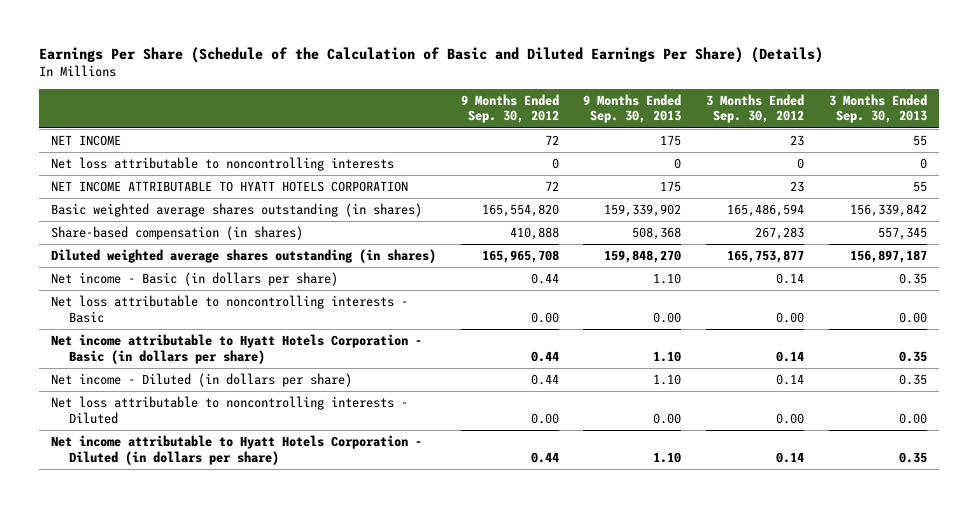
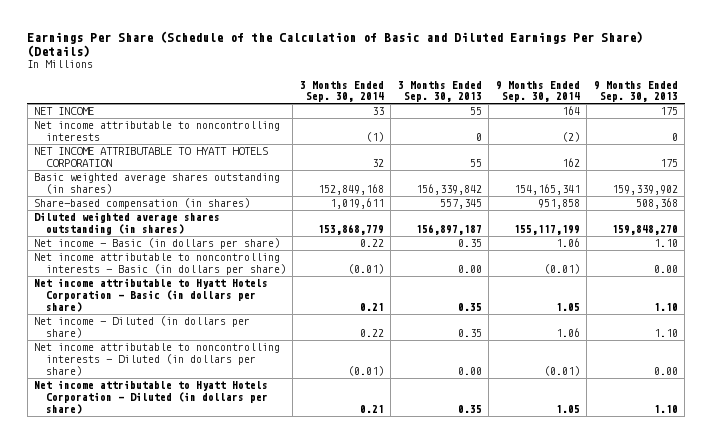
- | 9 Months Ended Sep. 30, 2012 | 9 Months Ended Sep. 30, 2013 | 3 Months Ended Sep. 30, 2012 | 3 Months Ended Sep. 30, 2013
+ | 3 Months Ended Sep. 30, 2014 | 3 Months Ended Sep. 30, 2013 | 9 Months Ended Sep. 30, 2014 | 9 Months Ended Sep. 30, 2013
- Net loss attributable to noncontrolling interests | 0 | 0 | 0 | 0
+ Net income attributable to noncontrolling interests | (1) | 0 | (2) | 0
- Net loss attributable to noncontrolling interests - Basic | 0.00 | 0.00 | 0.00 | 0.00
+ Net income attributable to noncontrolling interests - Basic (in dollars per share) | (0.01) | 0.00 | (0.01) | 0.00
- Net loss attributable to noncontrolling interests - Diluted | 0.00 | 0.00 | 0.00 | 0.00
+ Net income attributable to noncontrolling interests - Diluted (in dollars per share) | (0.01) | 0.00 | (0.01) | 0.00

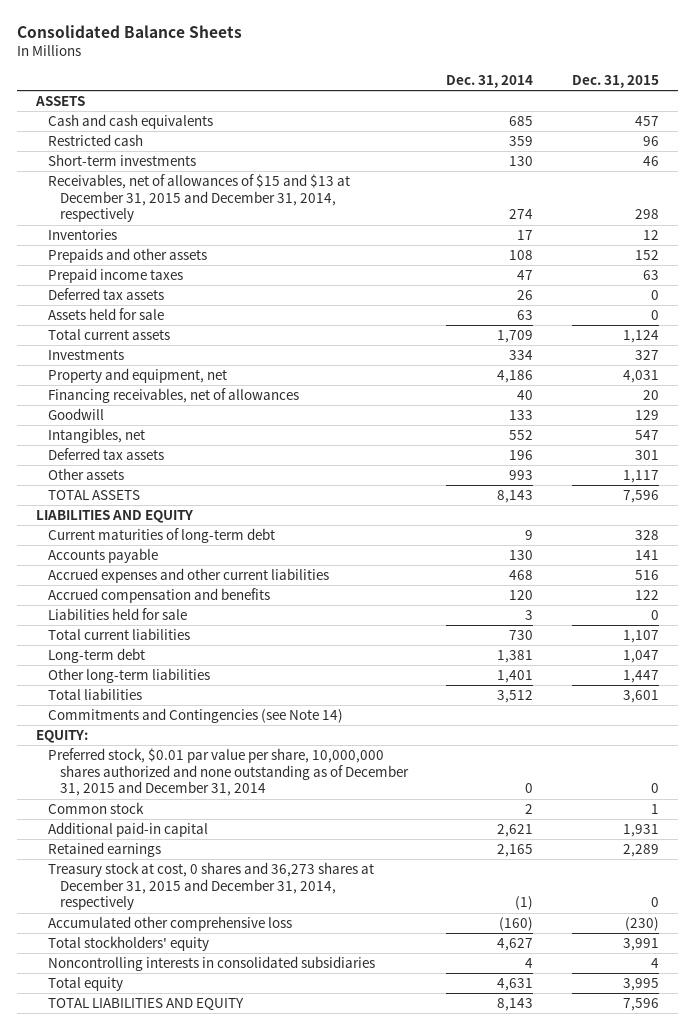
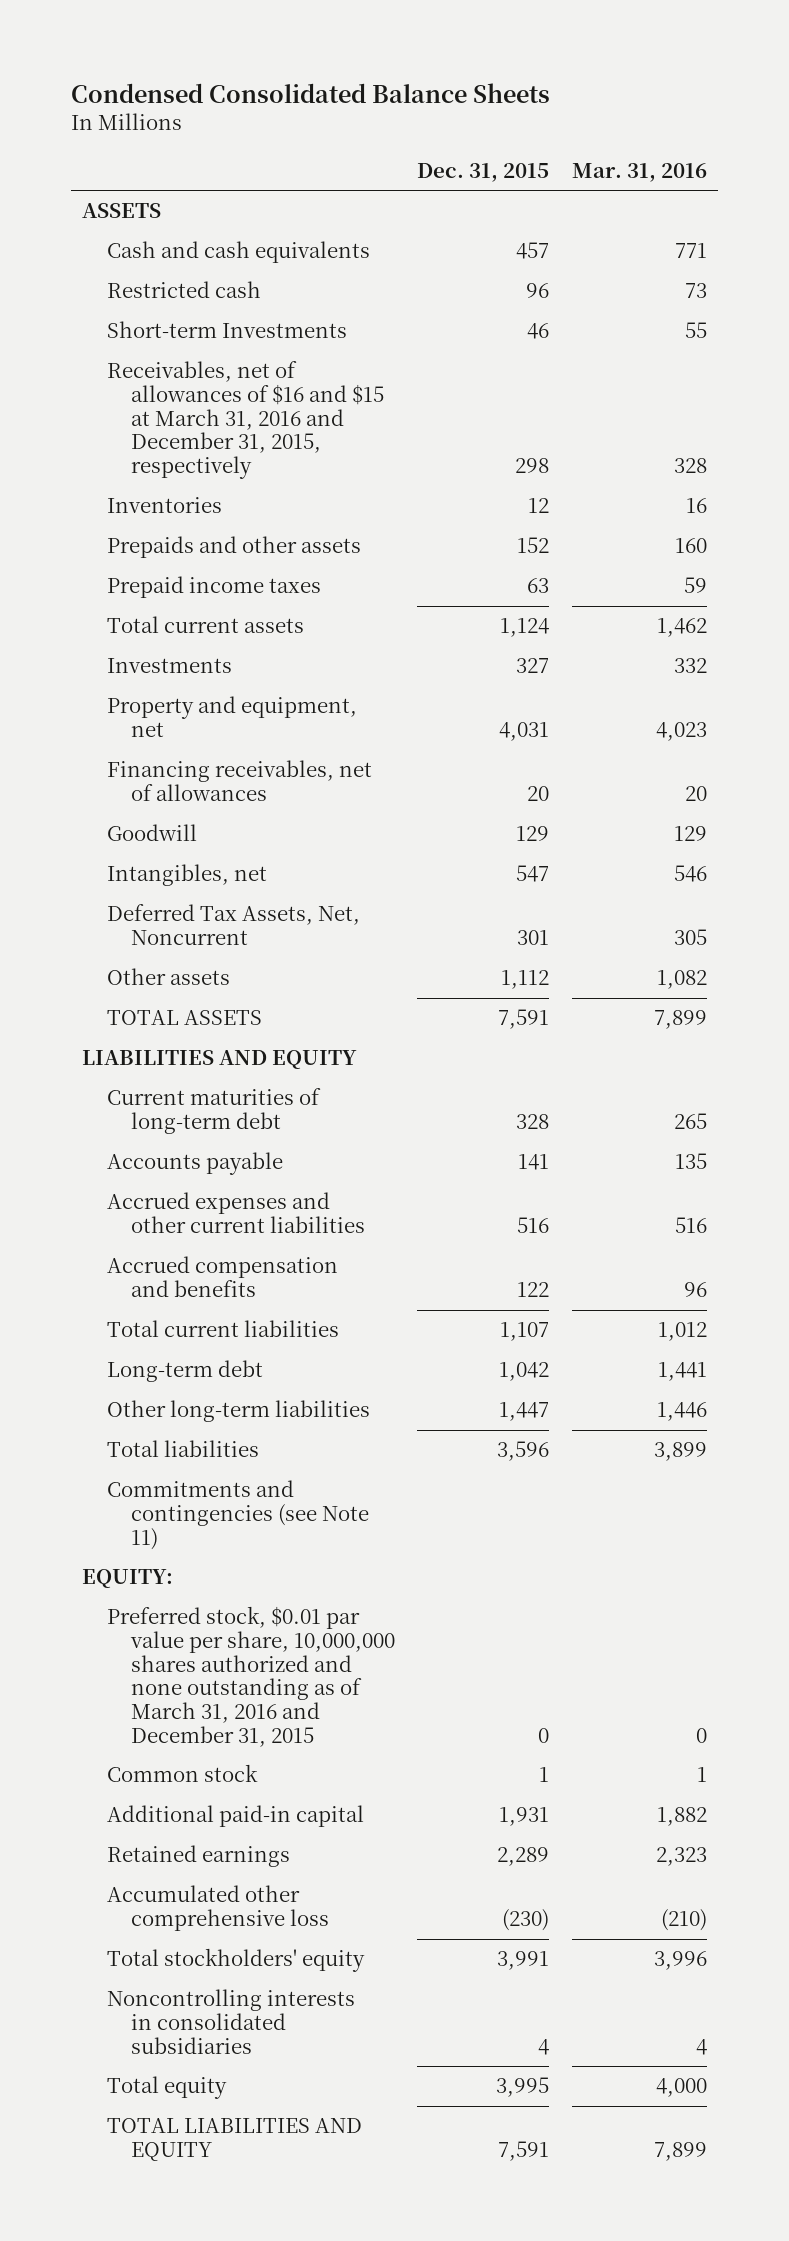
- Consolidated Balance Sheets
+ Condensed Consolidated Balance Sheets
- | Dec. 31, 2014 | Dec. 31, 2015
+ | Dec. 31, 2015 | Mar. 31, 2016
- Short-term investments | 130 | 46
- Receivables, net of allowances of $15 and $13 at December 31, 2015 and December 31, 2014, respectively | 274 | 298
+ Short-term Investments | 46 | 55
+ Receivables, net of allowances of $16 and $15 at March 31, 2016 and December 31, 2015, respectively | 298 | 328
- Deferred tax assets | 26 | 0
- Assets held for sale | 63 | 0
- Deferred tax assets | 196 | 301
- Other assets | 993 | 1,117
- TOTAL ASSETS | 8,143 | 7,596
+ Deferred Tax Assets, Net, Noncurrent | 301 | 305
+ Other assets | 1,112 | 1,082
+ TOTAL ASSETS | 7,591 | 7,899
- Liabilities held for sale | 3 | 0
- Long-term debt | 1,381 | 1,047
+ Long-term debt | 1,042 | 1,441
- Total liabilities | 3,512 | 3,601
- Commitments and Contingencies (see Note 14)
+ Total liabilities | 3,596 | 3,899
+ Commitments and contingencies (see Note 11)
- Preferred stock, $0.01 par value per share, 10,000,000 shares authorized and none outstanding as of December 31, 2015 and December 31, 2014 | 0 | 0
+ Preferred stock, $0.01 par value per share, 10,000,000 shares authorized and none outstanding as of March 31, 2016 and December 31, 2015 | 0 | 0
- Treasury stock at cost, 0 shares and 36,273 shares at December 31, 2015 and December 31, 2014, respectively | (1) | 0
- TOTAL LIABILITIES AND EQUITY | 8,143 | 7,596
+ TOTAL LIABILITIES AND EQUITY | 7,591 | 7,899

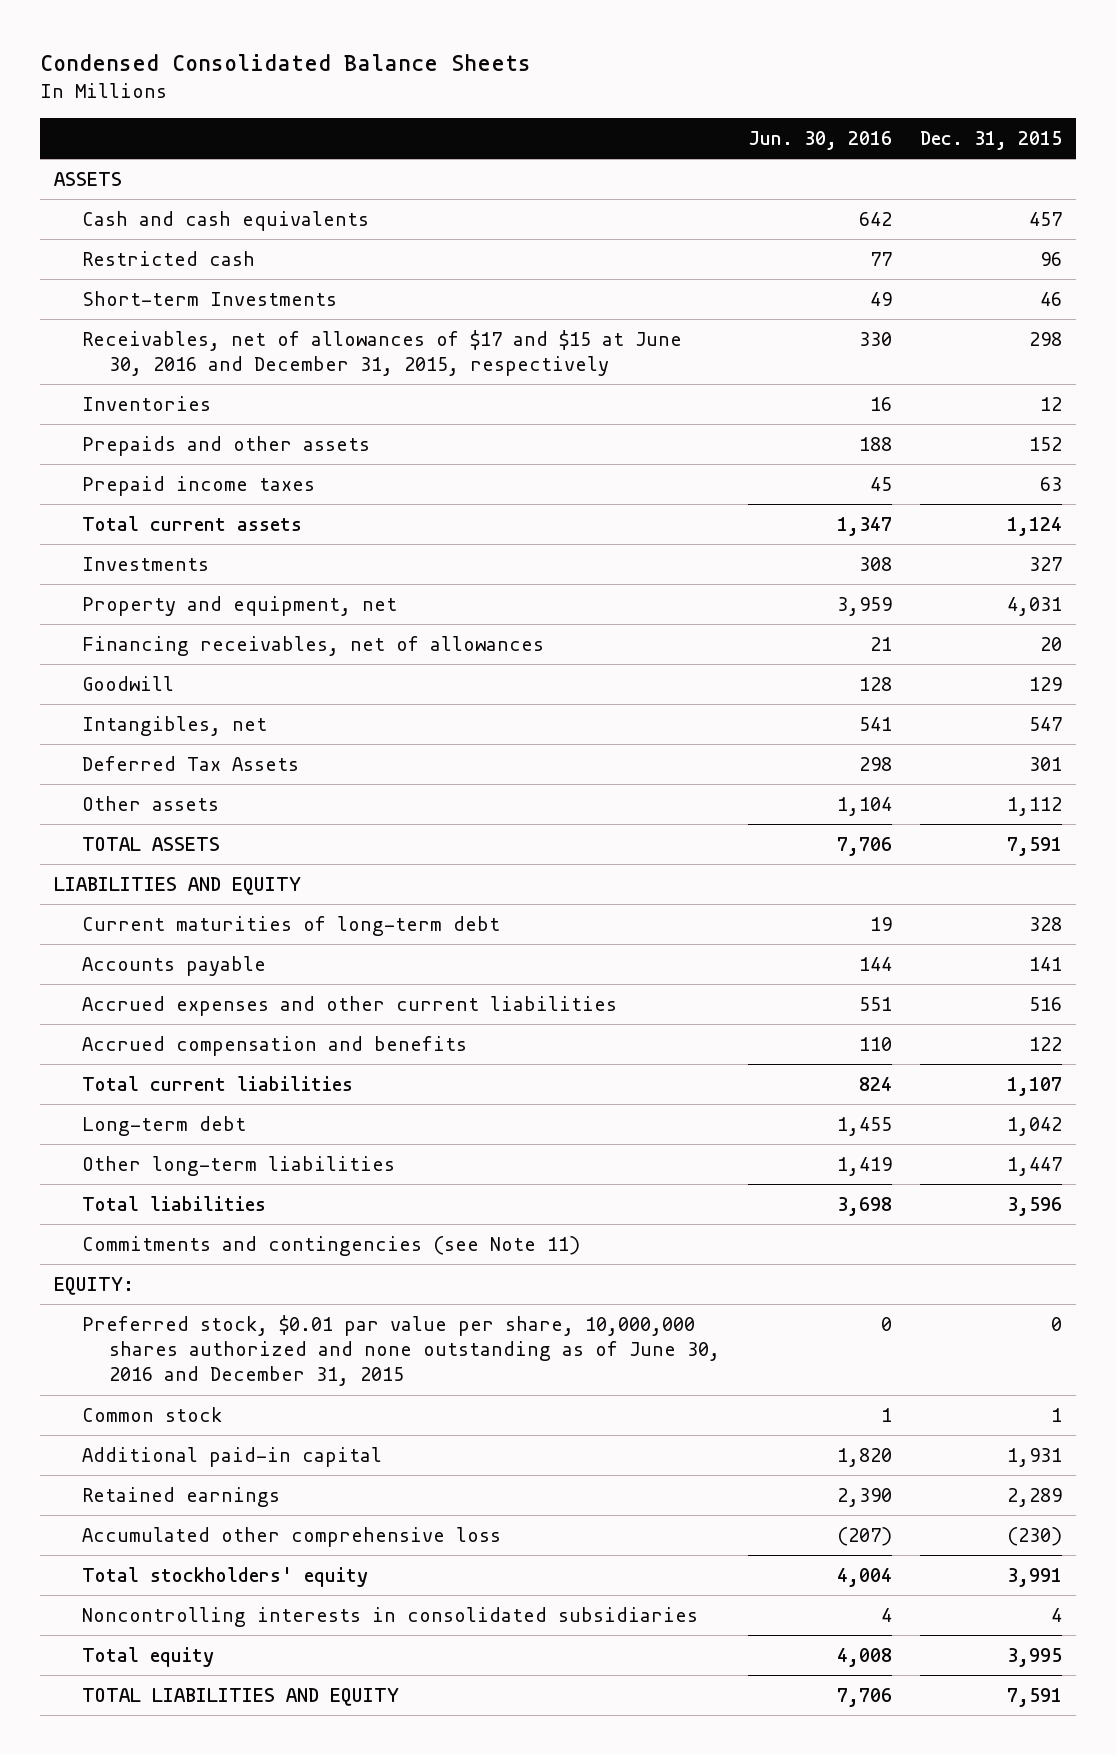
- | Dec. 31, 2015 | Mar. 31, 2016
+ | Jun. 30, 2016 | Dec. 31, 2015
- Receivables, net of allowances of $16 and $15 at March 31, 2016 and December 31, 2015, respectively | 298 | 328
+ Receivables, net of allowances of $17 and $15 at June 30, 2016 and December 31, 2015, respectively | 330 | 298
- Deferred Tax Assets, Net, Noncurrent | 301 | 305
+ Deferred Tax Assets | 298 | 301
- Preferred stock, $0.01 par value per share, 10,000,000 shares authorized and none outstanding as of March 31, 2016 and December 31, 2015 | 0 | 0
+ Preferred stock, $0.01 par value per share, 10,000,000 shares authorized and none outstanding as of June 30, 2016 and December 31, 2015 | 0 | 0

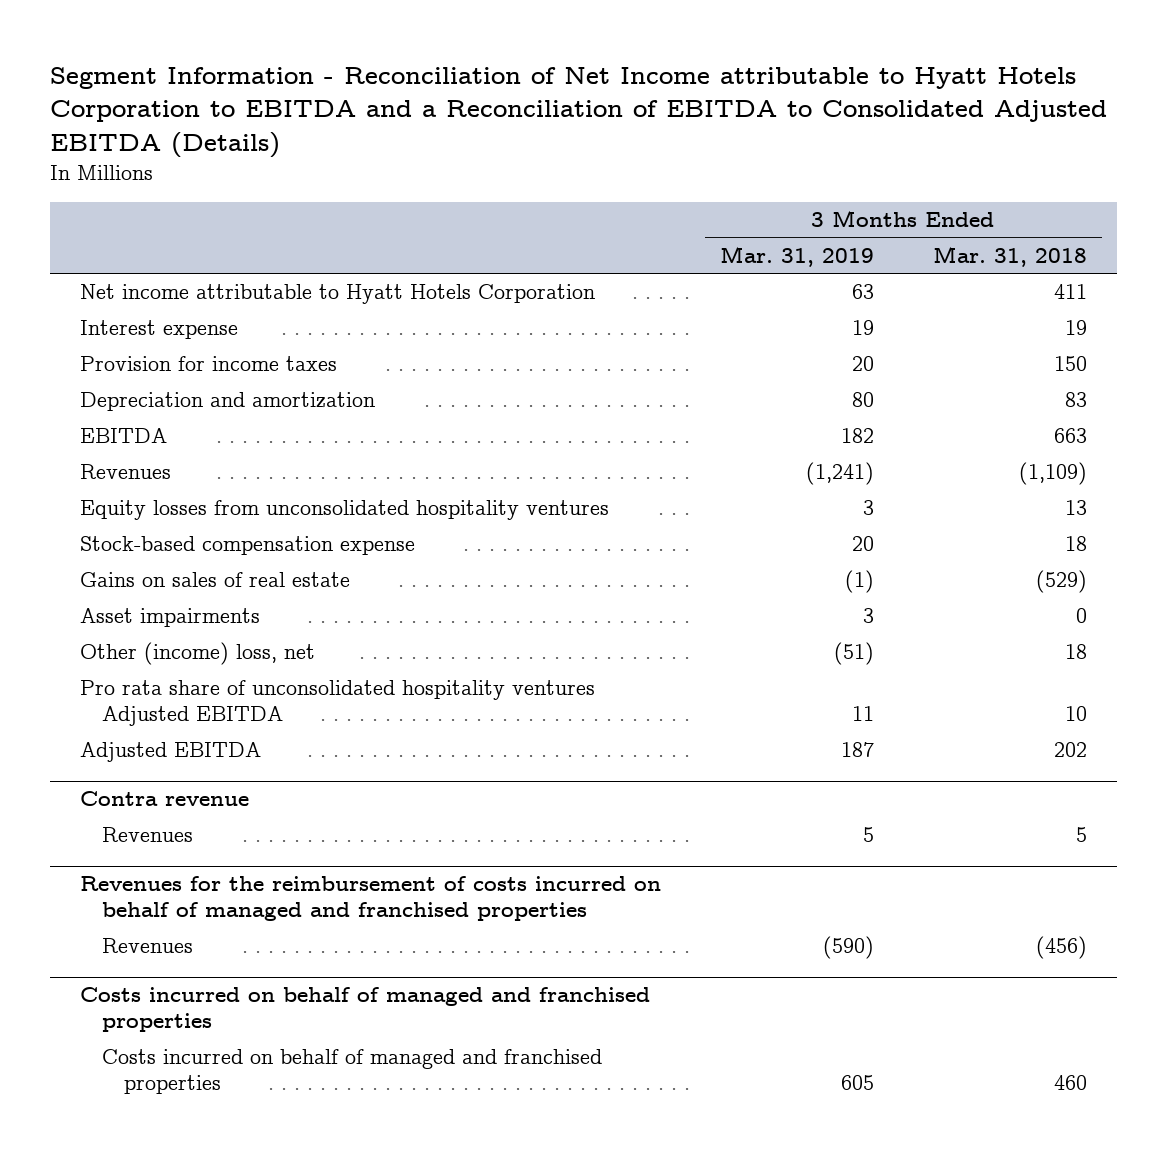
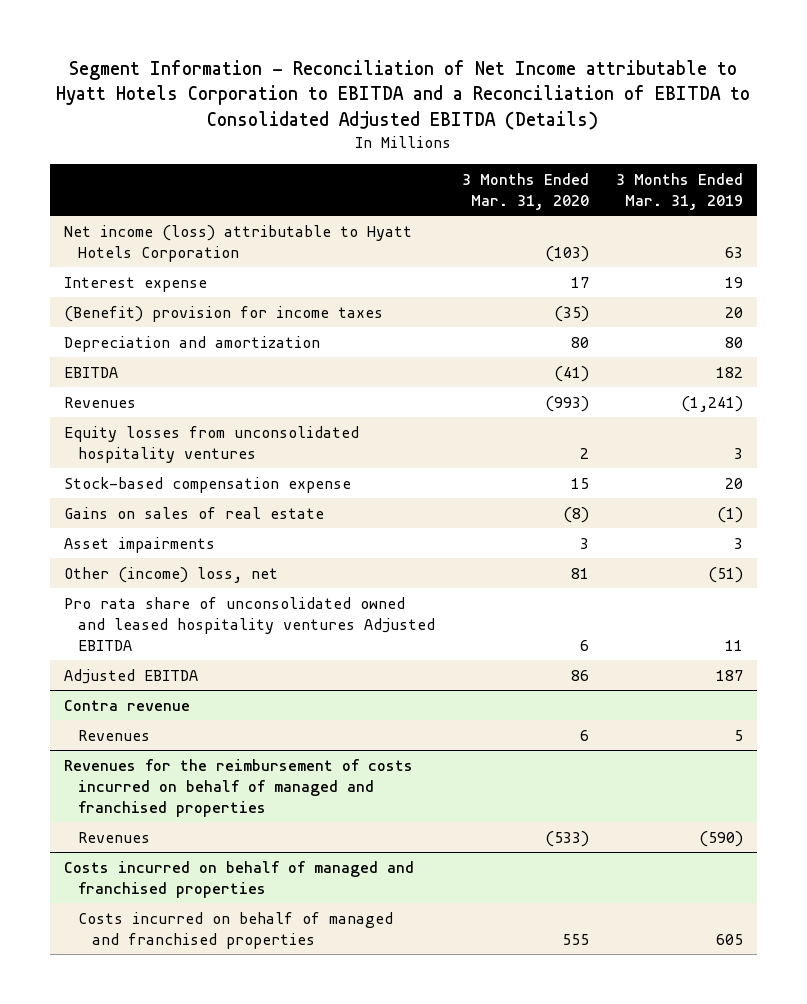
- | 3 Months Ended Mar. 31, 2019 | 3 Months Ended Mar. 31, 2018
+ | 3 Months Ended Mar. 31, 2020 | 3 Months Ended Mar. 31, 2019
- Net income attributable to Hyatt Hotels Corporation | 63 | 411
+ Net income (loss) attributable to Hyatt Hotels Corporation | (103) | 63
- Provision for income taxes | 20 | 150
+ (Benefit) provision for income taxes | (35) | 20
- Pro rata share of unconsolidated hospitality ventures Adjusted EBITDA | 11 | 10
+ Pro rata share of unconsolidated owned and leased hospitality ventures Adjusted EBITDA | 6 | 11

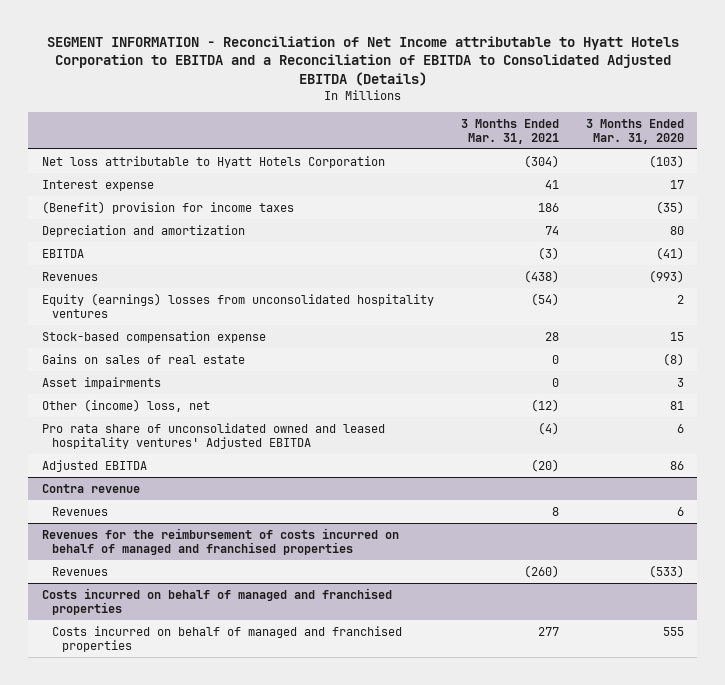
- Segment Information - Reconciliation of Net Income attributable to Hyatt Hotels Corporation to EBITDA and a Reconciliation of EBITDA to Consolidated Adjusted EBITDA (Details)
+ SEGMENT INFORMATION - Reconciliation of Net Income attributable to Hyatt Hotels Corporation to EBITDA and a Reconciliation of EBITDA to Consolidated Adjusted EBITDA (Details)
- | 3 Months Ended Mar. 31, 2020 | 3 Months Ended Mar. 31, 2019
+ | 3 Months Ended Mar. 31, 2021 | 3 Months Ended Mar. 31, 2020
- Net income (loss) attributable to Hyatt Hotels Corporation | (103) | 63
+ Net loss attributable to Hyatt Hotels Corporation | (304) | (103)
- Equity losses from unconsolidated hospitality ventures | 2 | 3
+ Equity (earnings) losses from unconsolidated hospitality ventures | (54) | 2
- Pro rata share of unconsolidated owned and leased hospitality ventures Adjusted EBITDA | 6 | 11
+ Pro rata share of unconsolidated owned and leased hospitality ventures' Adjusted EBITDA | (4) | 6

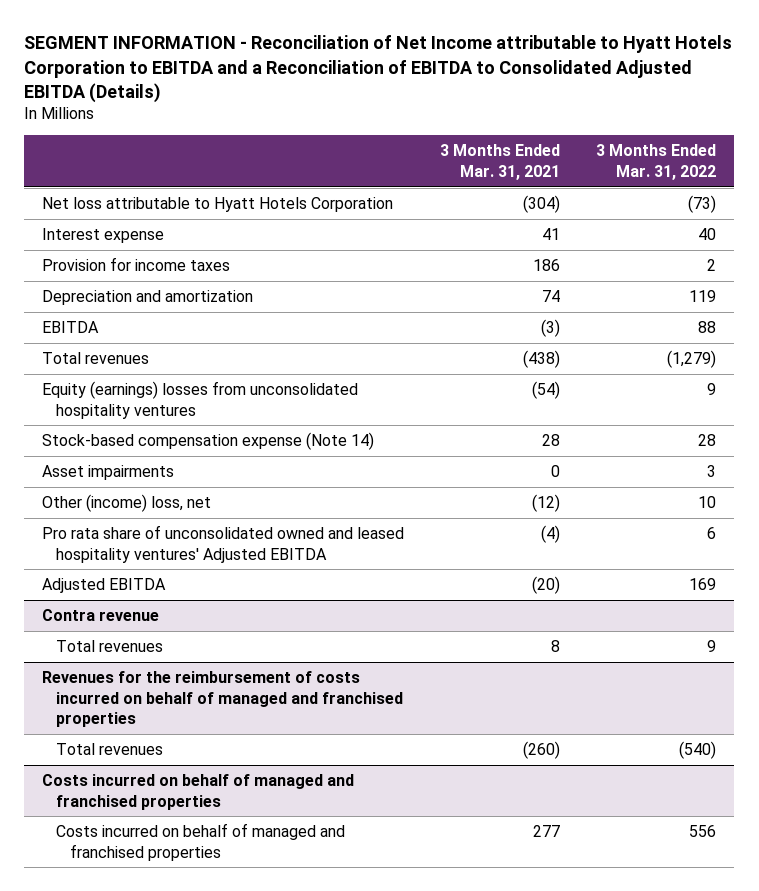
- | 3 Months Ended Mar. 31, 2021 | 3 Months Ended Mar. 31, 2020
+ | 3 Months Ended Mar. 31, 2021 | 3 Months Ended Mar. 31, 2022
- (Benefit) provision for income taxes | 186 | (35)
+ Provision for income taxes | 186 | 2
- Revenues | (438) | (993)
+ Total revenues | (438) | (1,279)
- Stock-based compensation expense | 28 | 15
- Gains on sales of real estate | 0 | (8)
+ Stock-based compensation expense (Note 14) | 28 | 28
@ Contra revenue
- Revenues | 8 | 6
+ Total revenues | 8 | 9
@ Revenues for the reimbursement of costs incurred on behalf of managed and franchised properties
- Revenues | (260) | (533)
+ Total revenues | (260) | (540)

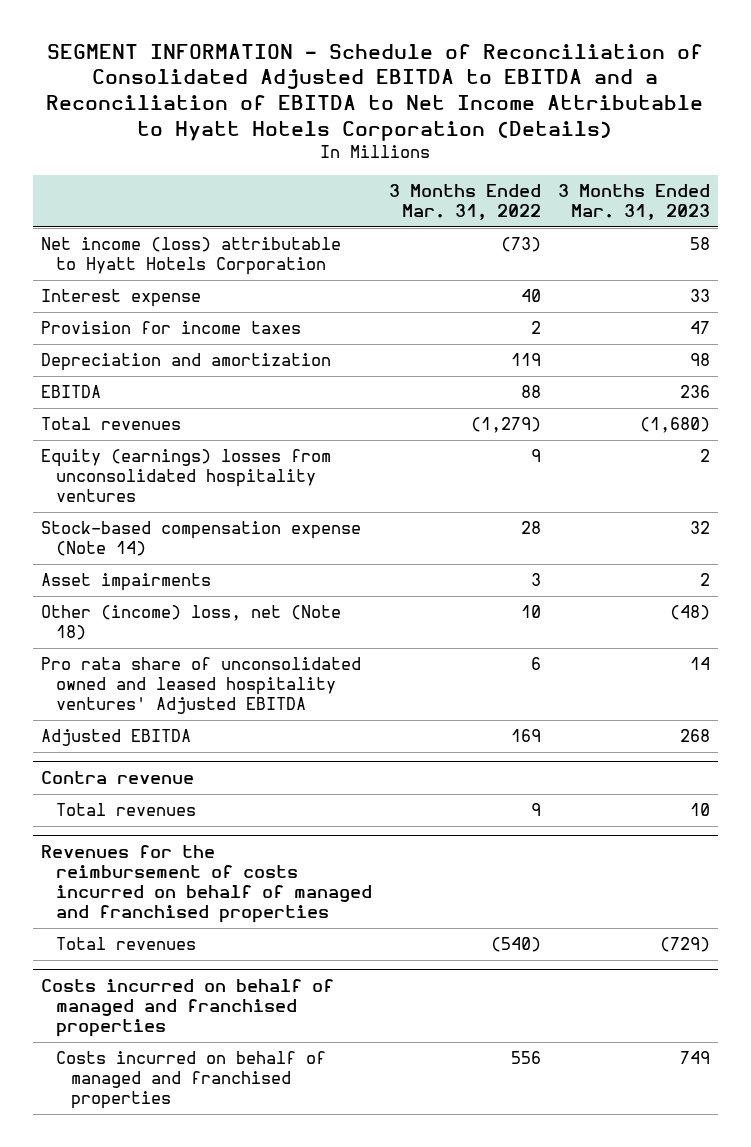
- SEGMENT INFORMATION - Reconciliation of Net Income attributable to Hyatt Hotels Corporation to EBITDA and a Reconciliation of EBITDA to Consolidated Adjusted EBITDA (Details)
+ SEGMENT INFORMATION - Schedule of Reconciliation of Consolidated Adjusted EBITDA to EBITDA and a Reconciliation of EBITDA to Net Income Attributable to Hyatt Hotels Corporation (Details)
- | 3 Months Ended Mar. 31, 2021 | 3 Months Ended Mar. 31, 2022
+ | 3 Months Ended Mar. 31, 2022 | 3 Months Ended Mar. 31, 2023
- Net loss attributable to Hyatt Hotels Corporation | (304) | (73)
+ Net income (loss) attributable to Hyatt Hotels Corporation | (73) | 58
- Other (income) loss, net | (12) | 10
+ Other (income) loss, net (Note 18) | 10 | (48)

